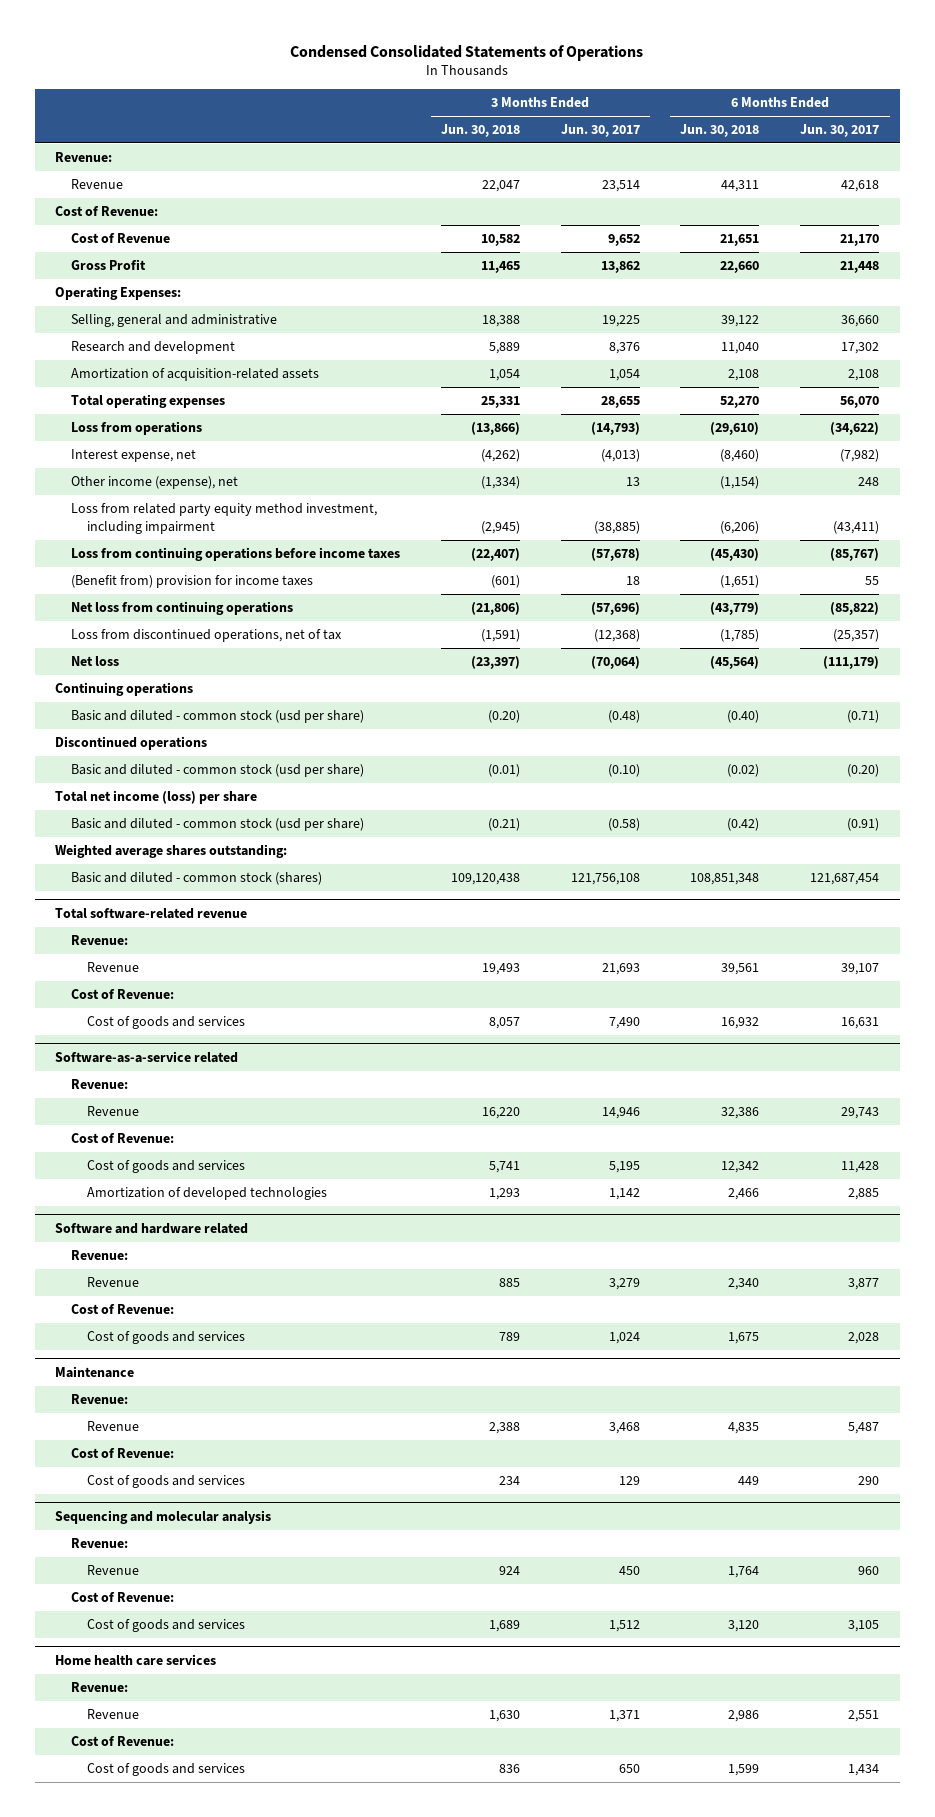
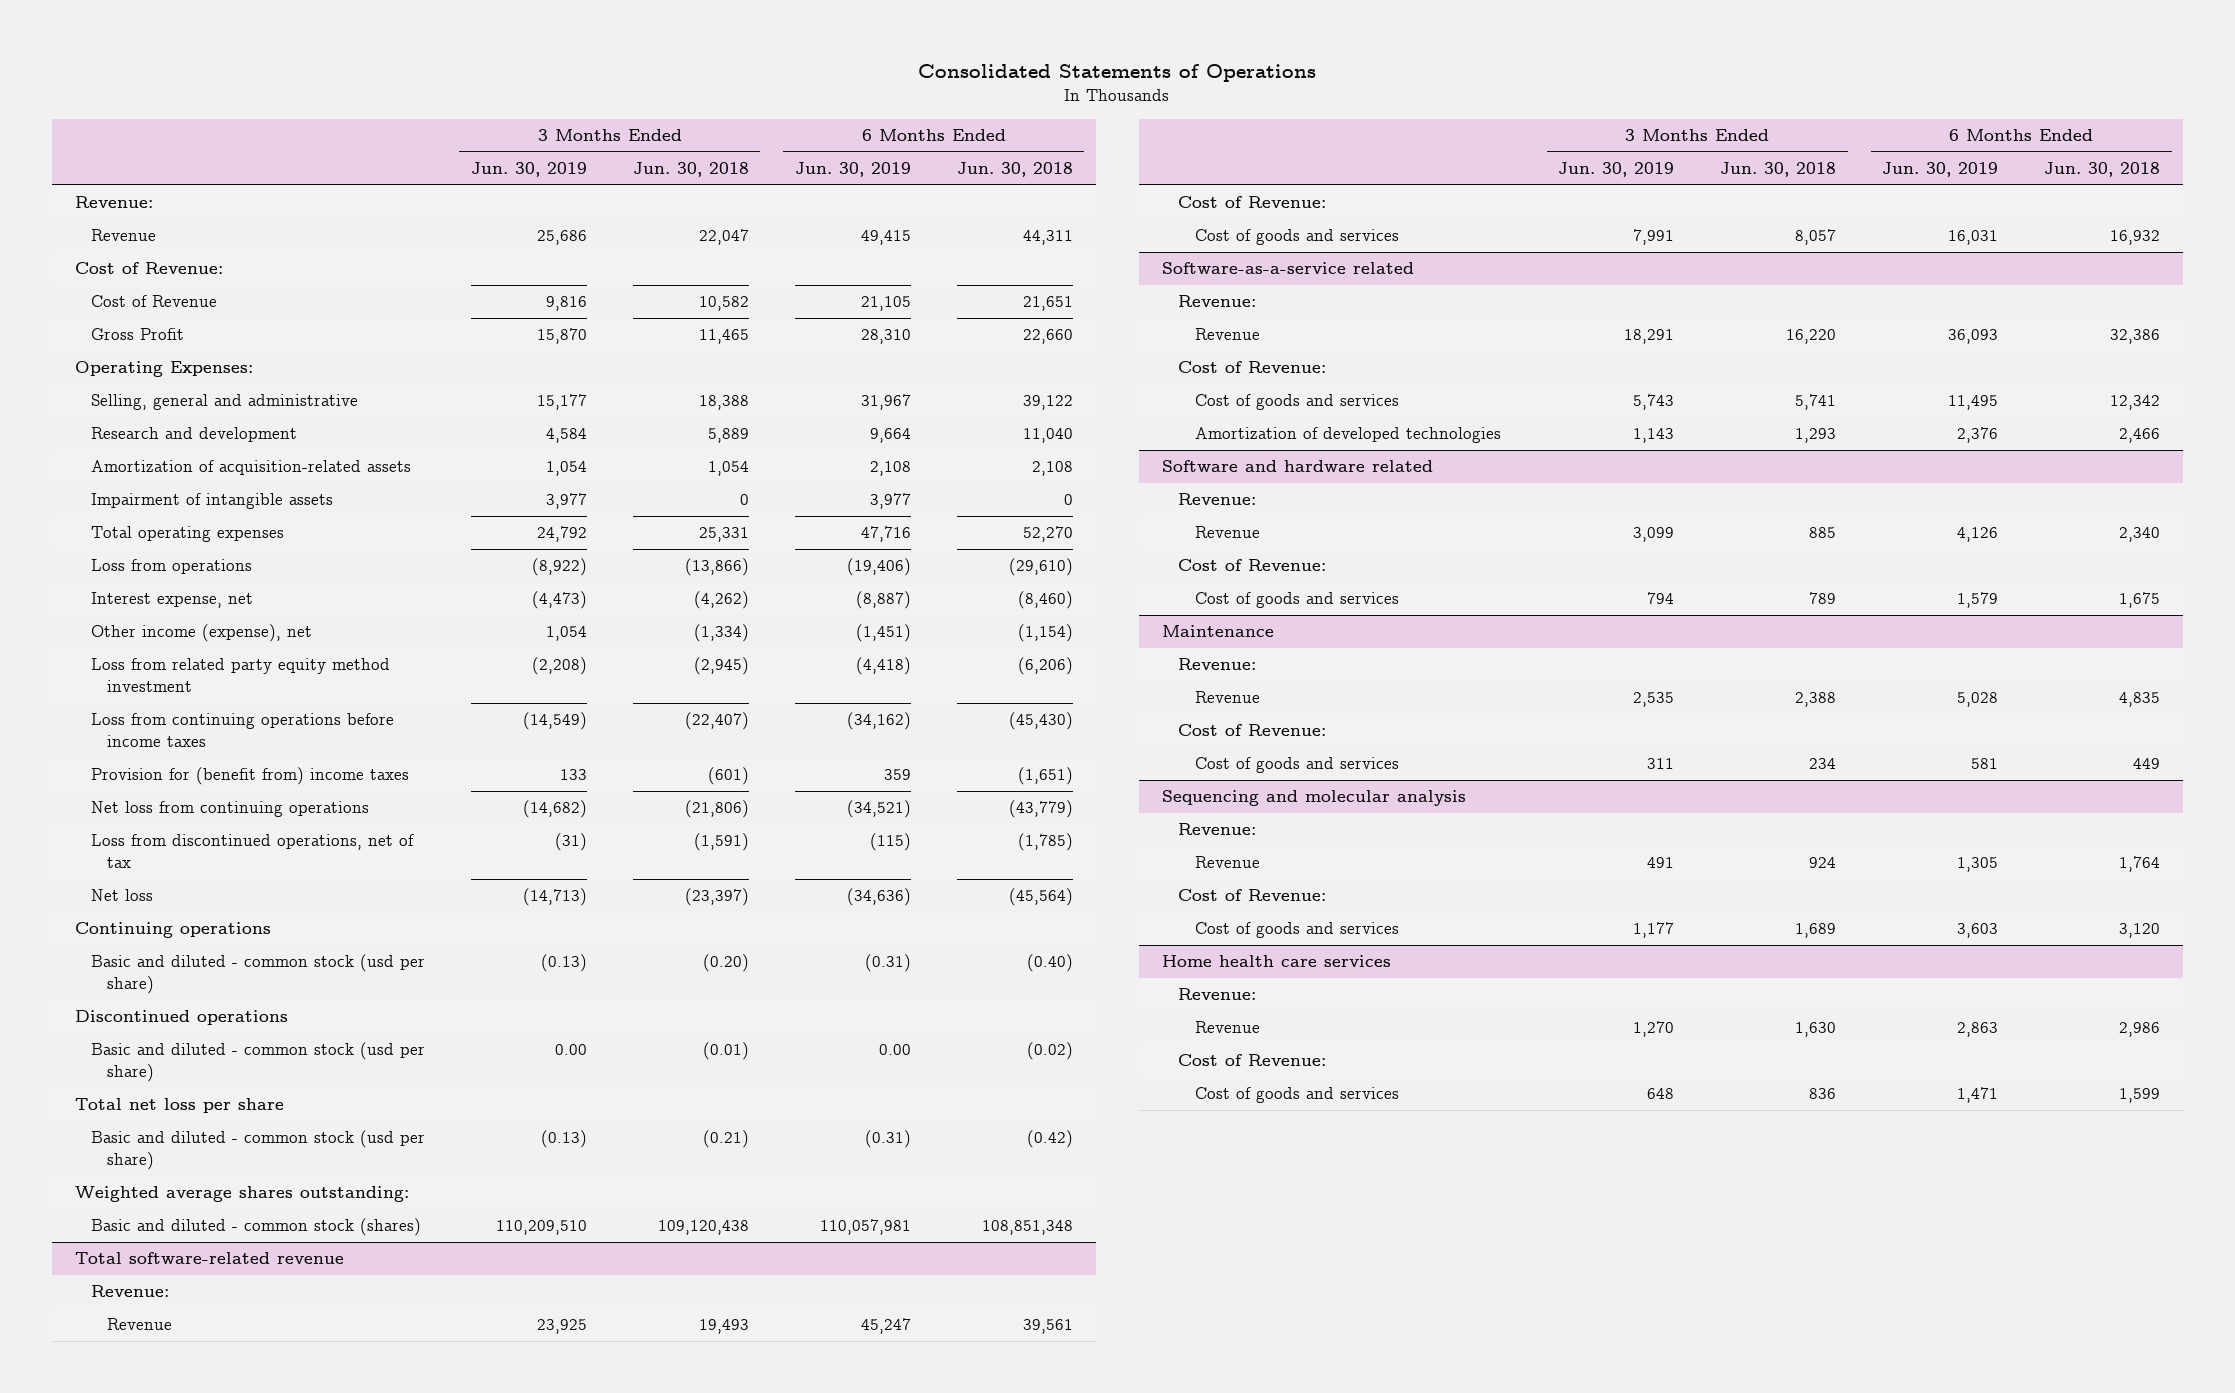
- Condensed Consolidated Statements of Operations
+ Consolidated Statements of Operations
- | 3 Months Ended Jun. 30, 2018 | 3 Months Ended Jun. 30, 2017 | 6 Months Ended Jun. 30, 2018 | 6 Months Ended Jun. 30, 2017
+ | 3 Months Ended Jun. 30, 2019 | 3 Months Ended Jun. 30, 2018 | 6 Months Ended Jun. 30, 2019 | 6 Months Ended Jun. 30, 2018
+ Impairment of intangible assets | 3,977 | 0 | 3,977 | 0
- Loss from related party equity method investment, including impairment | (2,945) | (38,885) | (6,206) | (43,411)
+ Loss from related party equity method investment | (2,208) | (2,945) | (4,418) | (6,206)
- (Benefit from) provision for income taxes | (601) | 18 | (1,651) | 55
+ Provision for (benefit from) income taxes | 133 | (601) | 359 | (1,651)
- Total net income (loss) per share
+ Total net loss per share

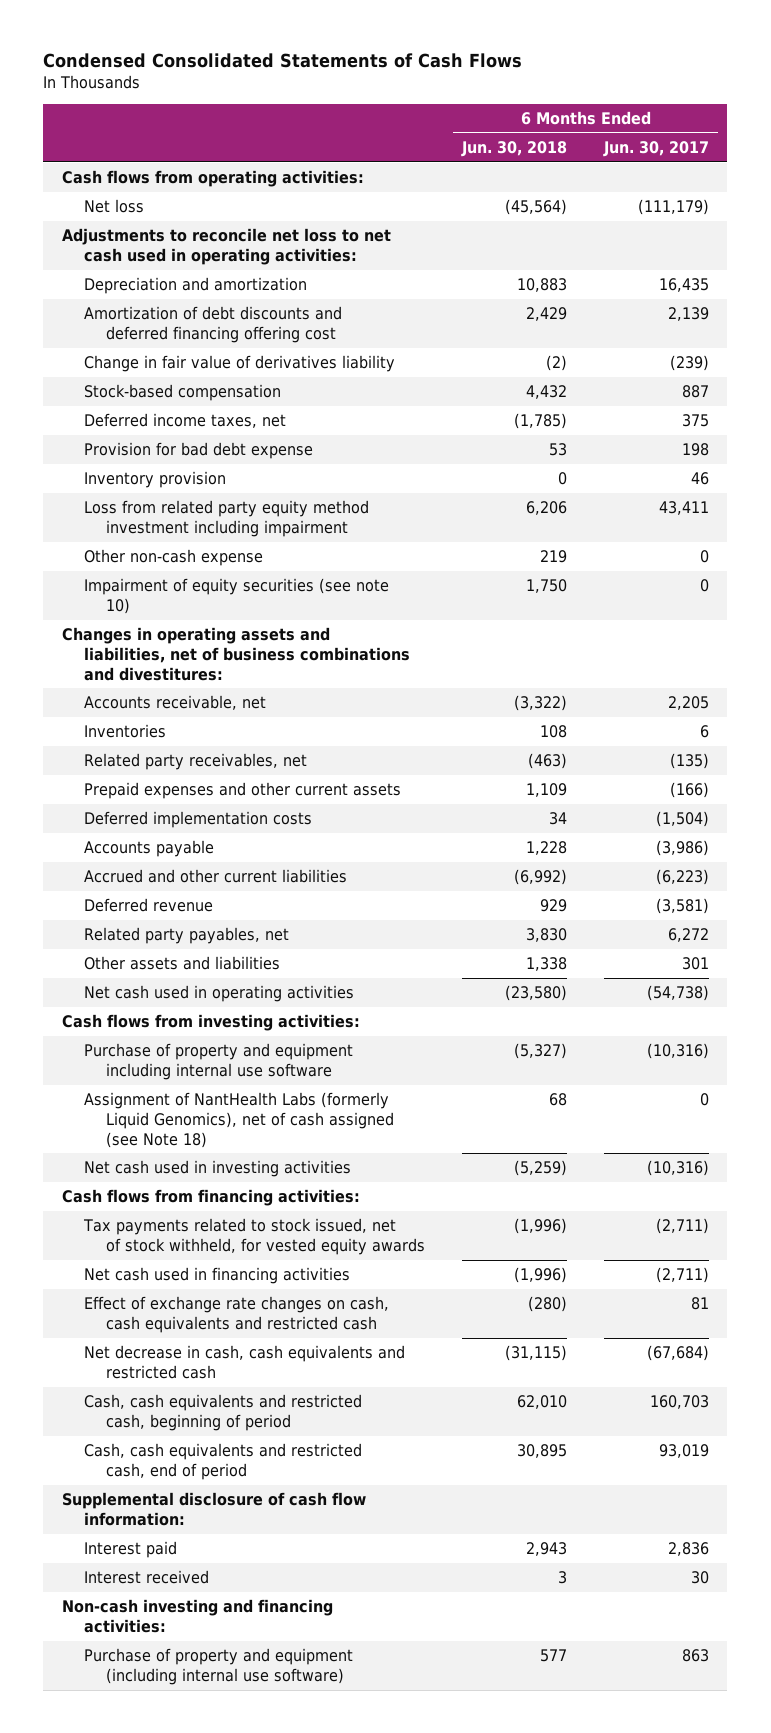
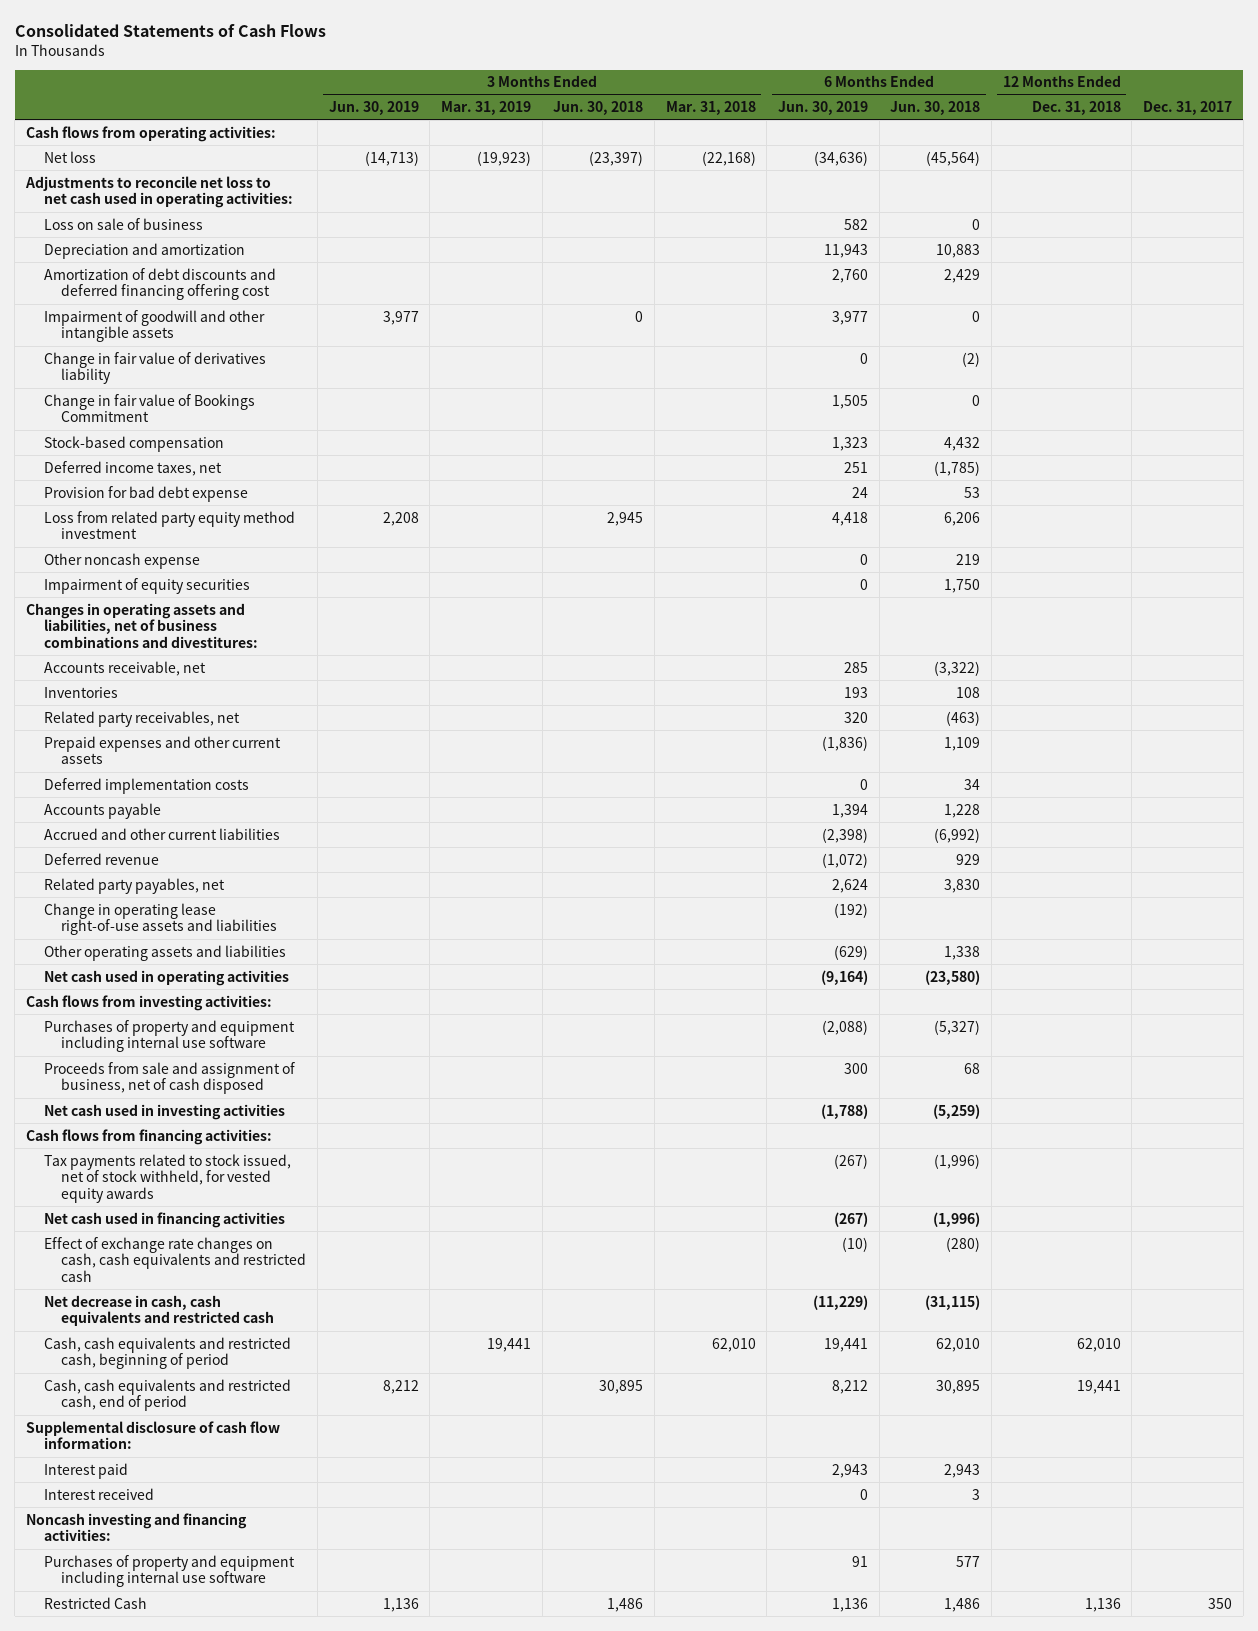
- Condensed Consolidated Statements of Cash Flows
+ Consolidated Statements of Cash Flows
- | 6 Months Ended Jun. 30, 2018 | 6 Months Ended Jun. 30, 2017
+ | 3 Months Ended Jun. 30, 2019 | 3 Months Ended Mar. 31, 2019 | 3 Months Ended Jun. 30, 2018 | 3 Months Ended Mar. 31, 2018 | 6 Months Ended Jun. 30, 2019 | 6 Months Ended Jun. 30, 2018 | 12 Months Ended Dec. 31, 2018 | Dec. 31, 2017
+ Loss on sale of business | | | | | 582 | 0 | |
+ Impairment of goodwill and other intangible assets | 3,977 | | 0 | | 3,977 | 0 | |
+ Change in fair value of Bookings Commitment | | | | | 1,505 | 0 | |
- Inventory provision | 0 | 46
- Loss from related party equity method investment including impairment | 6,206 | 43,411
- Other non-cash expense | 219 | 0
- Impairment of equity securities (see note 10) | 1,750 | 0
+ Loss from related party equity method investment | 2,208 | | 2,945 | | 4,418 | 6,206 | |
+ Other noncash expense | | | | | 0 | 219 | |
+ Impairment of equity securities | | | | | 0 | 1,750 | |
- Other assets and liabilities | 1,338 | 301
+ Change in operating lease right-of-use assets and liabilities | | | | | (192) | | |
+ Other operating assets and liabilities | | | | | (629) | 1,338 | |
- Purchase of property and equipment including internal use software | (5,327) | (10,316)
- Assignment of NantHealth Labs (formerly Liquid Genomics), net of cash assigned (see Note 18) | 68 | 0
+ Purchases of property and equipment including internal use software | | | | | (2,088) | (5,327) | |
+ Proceeds from sale and assignment of business, net of cash disposed | | | | | 300 | 68 | |
- Non-cash investing and financing activities:
- Purchase of property and equipment (including internal use software) | 577 | 863
+ Noncash investing and financing activities:
+ Purchases of property and equipment including internal use software | | | | | 91 | 577 | |
+ Restricted Cash | 1,136 | | 1,486 | | 1,136 | 1,486 | 1,136 | 350

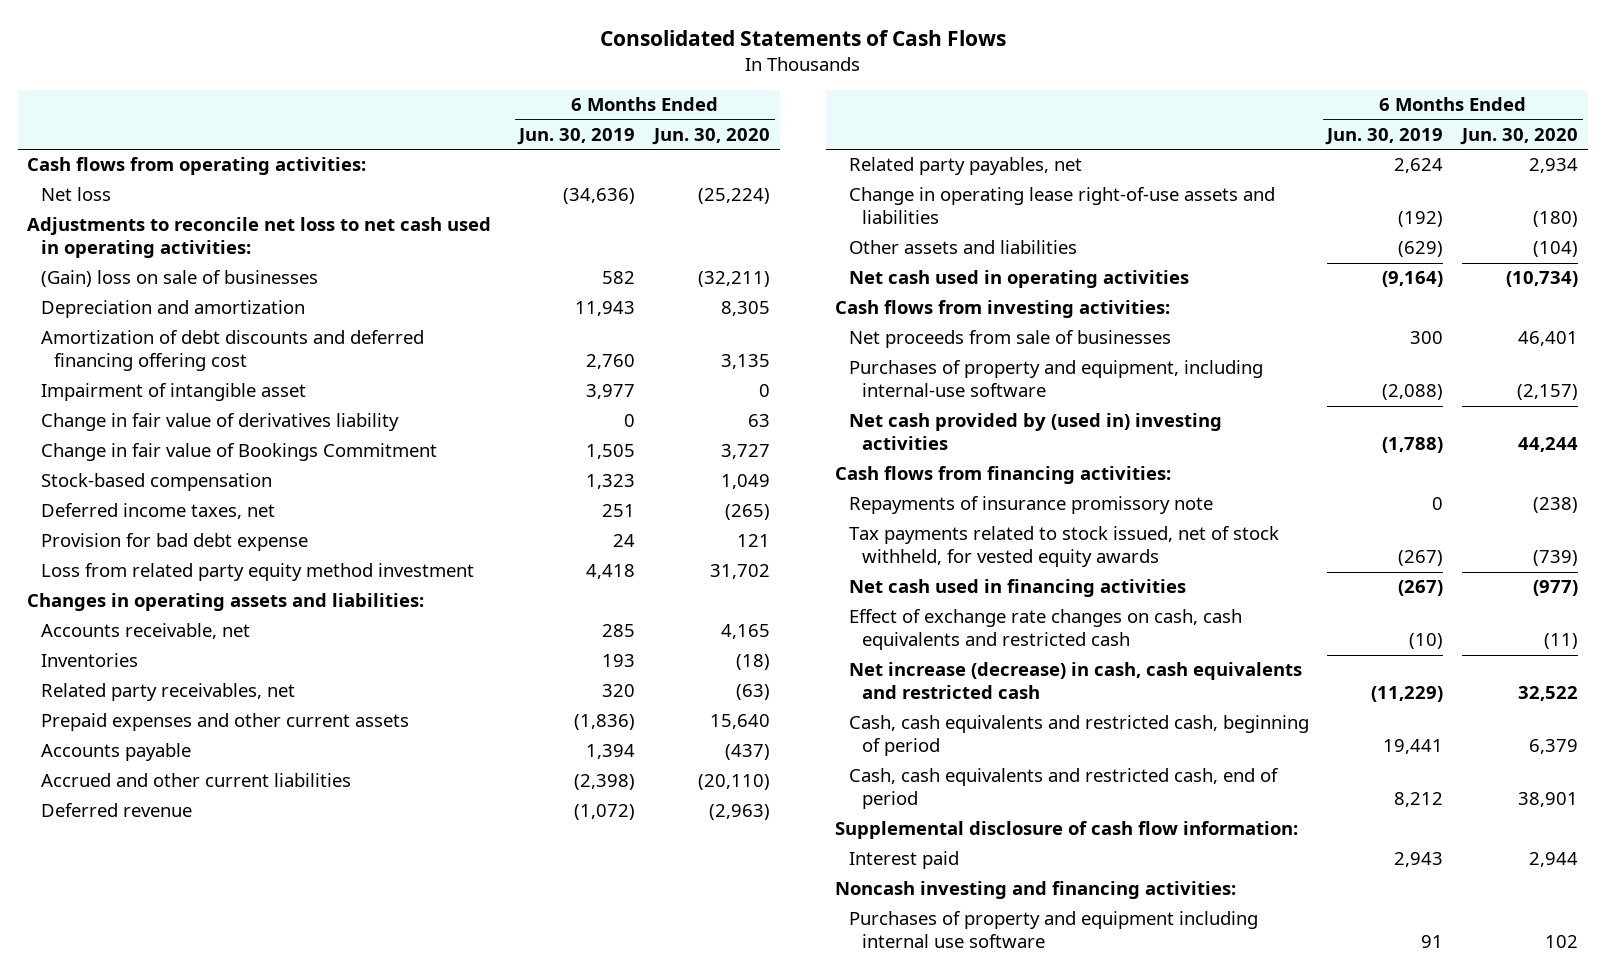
- | 3 Months Ended Jun. 30, 2019 | 3 Months Ended Mar. 31, 2019 | 3 Months Ended Jun. 30, 2018 | 3 Months Ended Mar. 31, 2018 | 6 Months Ended Jun. 30, 2019 | 6 Months Ended Jun. 30, 2018 | 12 Months Ended Dec. 31, 2018 | Dec. 31, 2017
+ | 6 Months Ended Jun. 30, 2019 | 6 Months Ended Jun. 30, 2020
- Loss on sale of business | | | | | 582 | 0 | |
+ (Gain) loss on sale of businesses | 582 | (32,211)
- Impairment of goodwill and other intangible assets | 3,977 | | 0 | | 3,977 | 0 | |
+ Impairment of intangible asset | 3,977 | 0
- Other noncash expense | | | | | 0 | 219 | |
- Impairment of equity securities | | | | | 0 | 1,750 | |
- Changes in operating assets and liabilities, net of business combinations and divestitures:
+ Changes in operating assets and liabilities:
- Deferred implementation costs | | | | | 0 | 34 | |
- Other operating assets and liabilities | | | | | (629) | 1,338 | |
+ Other assets and liabilities | (629) | (104)
- Purchases of property and equipment including internal use software | | | | | (2,088) | (5,327) | |
- Proceeds from sale and assignment of business, net of cash disposed | | | | | 300 | 68 | |
- Net cash used in investing activities | | | | | (1,788) | (5,259) | |
+ Net proceeds from sale of businesses | 300 | 46,401
+ Purchases of property and equipment, including internal-use software | (2,088) | (2,157)
+ Net cash provided by (used in) investing activities | (1,788) | 44,244
+ Repayments of insurance promissory note | 0 | (238)
- Net decrease in cash, cash equivalents and restricted cash | | | | | (11,229) | (31,115) | |
+ Net increase (decrease) in cash, cash equivalents and restricted cash | (11,229) | 32,522
- Interest received | | | | | 0 | 3 | |
- Restricted Cash | 1,136 | | 1,486 | | 1,136 | 1,486 | 1,136 | 350

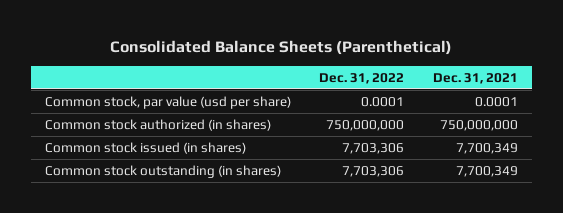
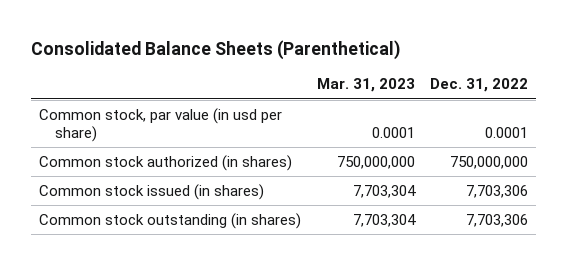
- | Dec. 31, 2022 | Dec. 31, 2021
+ | Mar. 31, 2023 | Dec. 31, 2022
- Common stock, par value (usd per share) | 0.0001 | 0.0001
+ Common stock, par value (in usd per share) | 0.0001 | 0.0001

